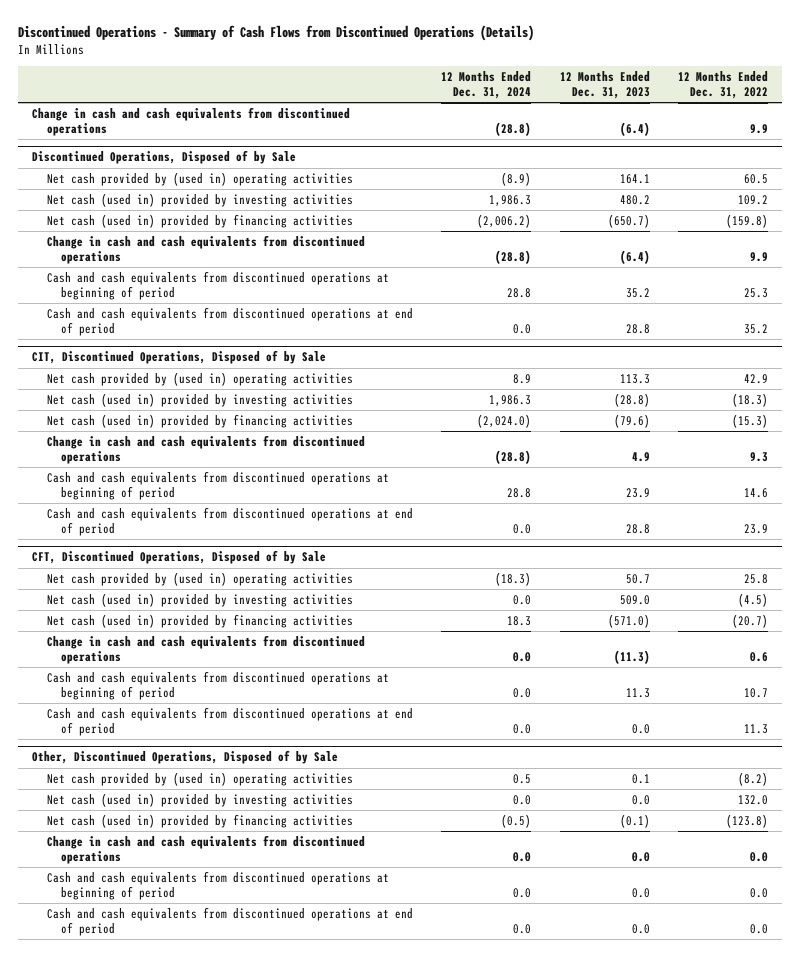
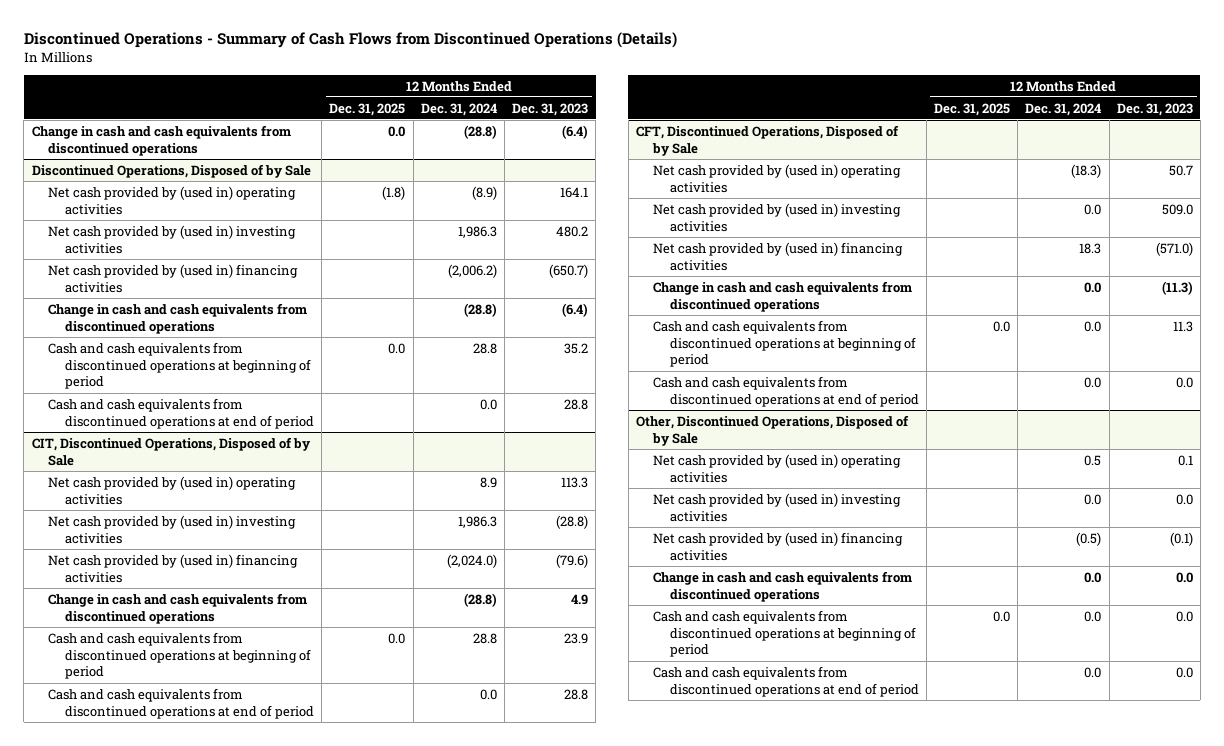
- | 12 Months Ended Dec. 31, 2024 | 12 Months Ended Dec. 31, 2023 | 12 Months Ended Dec. 31, 2022
+ | 12 Months Ended Dec. 31, 2025 | 12 Months Ended Dec. 31, 2024 | 12 Months Ended Dec. 31, 2023
@ Discontinued Operations, Disposed of by Sale
- Net cash (used in) provided by investing activities | 1,986.3 | 480.2 | 109.2
- Net cash (used in) provided by financing activities | (2,006.2) | (650.7) | (159.8)
+ Net cash provided by (used in) investing activities | | 1,986.3 | 480.2
+ Net cash provided by (used in) financing activities | | (2,006.2) | (650.7)
@ CIT, Discontinued Operations, Disposed of by Sale
- Net cash (used in) provided by investing activities | 1,986.3 | (28.8) | (18.3)
- Net cash (used in) provided by financing activities | (2,024.0) | (79.6) | (15.3)
+ Net cash provided by (used in) investing activities | | 1,986.3 | (28.8)
+ Net cash provided by (used in) financing activities | | (2,024.0) | (79.6)
@ CFT, Discontinued Operations, Disposed of by Sale
- Net cash (used in) provided by investing activities | 0.0 | 509.0 | (4.5)
- Net cash (used in) provided by financing activities | 18.3 | (571.0) | (20.7)
+ Net cash provided by (used in) investing activities | | 0.0 | 509.0
+ Net cash provided by (used in) financing activities | | 18.3 | (571.0)
@ Other, Discontinued Operations, Disposed of by Sale
- Net cash (used in) provided by investing activities | 0.0 | 0.0 | 132.0
- Net cash (used in) provided by financing activities | (0.5) | (0.1) | (123.8)
+ Net cash provided by (used in) investing activities | | 0.0 | 0.0
+ Net cash provided by (used in) financing activities | | (0.5) | (0.1)

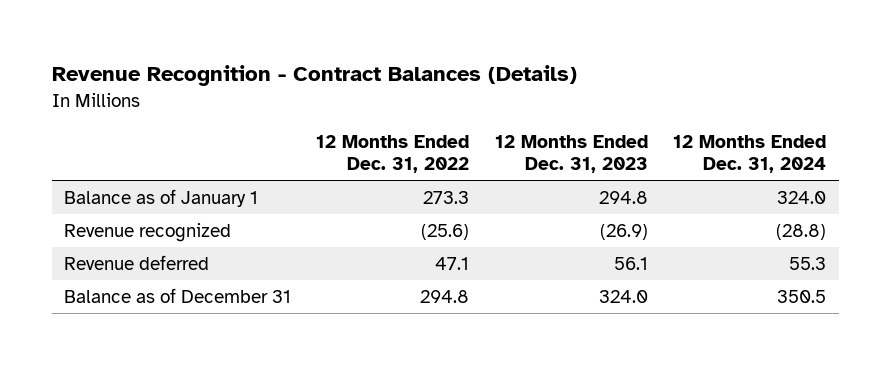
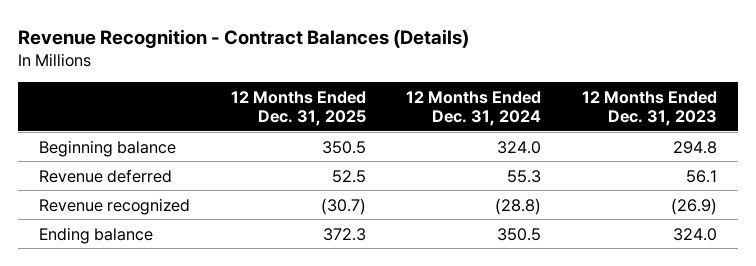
- | 12 Months Ended Dec. 31, 2022 | 12 Months Ended Dec. 31, 2023 | 12 Months Ended Dec. 31, 2024
+ | 12 Months Ended Dec. 31, 2025 | 12 Months Ended Dec. 31, 2024 | 12 Months Ended Dec. 31, 2023
- Balance as of January 1 | 273.3 | 294.8 | 324.0
+ Beginning balance | 350.5 | 324.0 | 294.8
- Balance as of December 31 | 294.8 | 324.0 | 350.5
moved down: Revenue recognized | (30.7) | (28.8) | (26.9)
+ Ending balance | 372.3 | 350.5 | 324.0

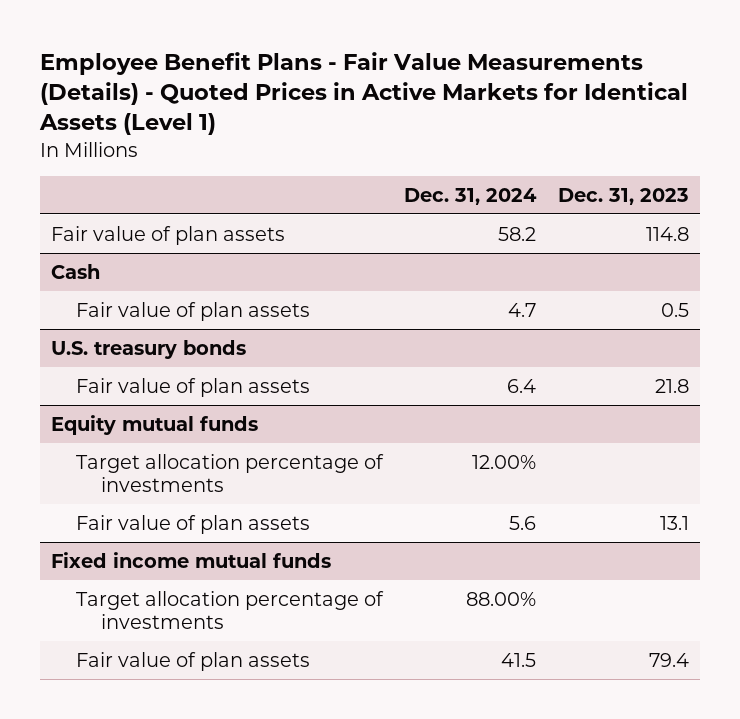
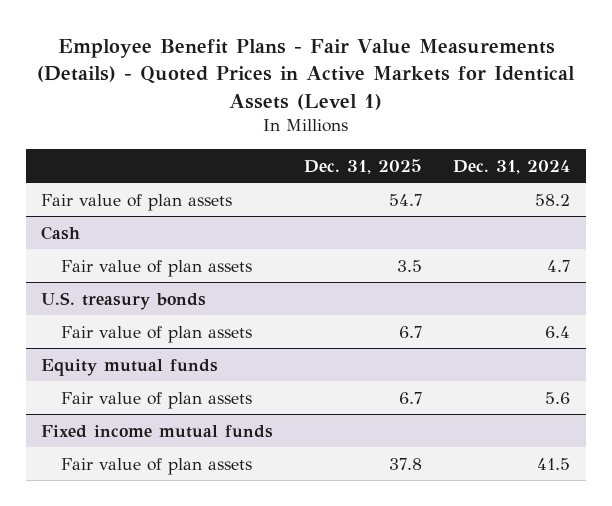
- | Dec. 31, 2024 | Dec. 31, 2023
+ | Dec. 31, 2025 | Dec. 31, 2024
@ Equity mutual funds
- Target allocation percentage of investments | 12.00% |
@ Fixed income mutual funds
- Target allocation percentage of investments | 88.00% |

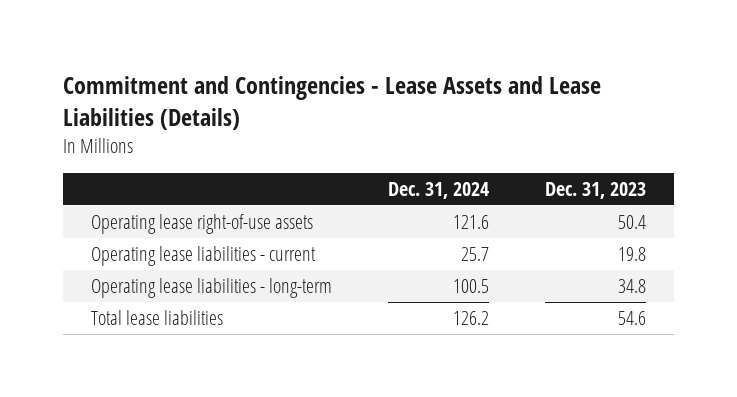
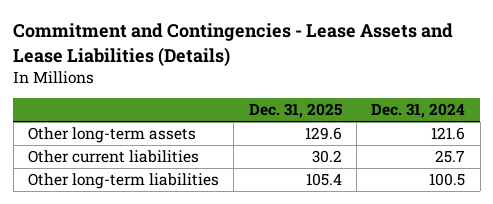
- | Dec. 31, 2024 | Dec. 31, 2023
+ | Dec. 31, 2025 | Dec. 31, 2024
- Operating lease right-of-use assets | 121.6 | 50.4
- Operating lease liabilities - current | 25.7 | 19.8
- Operating lease liabilities - long-term | 100.5 | 34.8
- Total lease liabilities | 126.2 | 54.6
+ Other long-term assets | 129.6 | 121.6
+ Other current liabilities | 30.2 | 25.7
+ Other long-term liabilities | 105.4 | 100.5

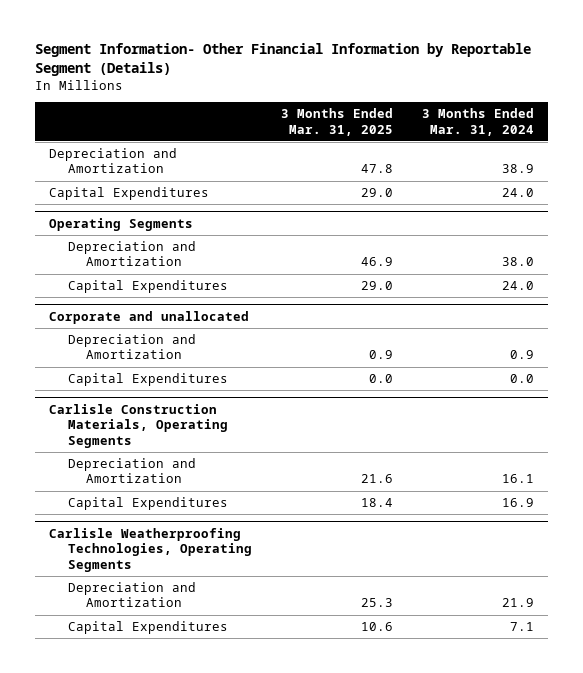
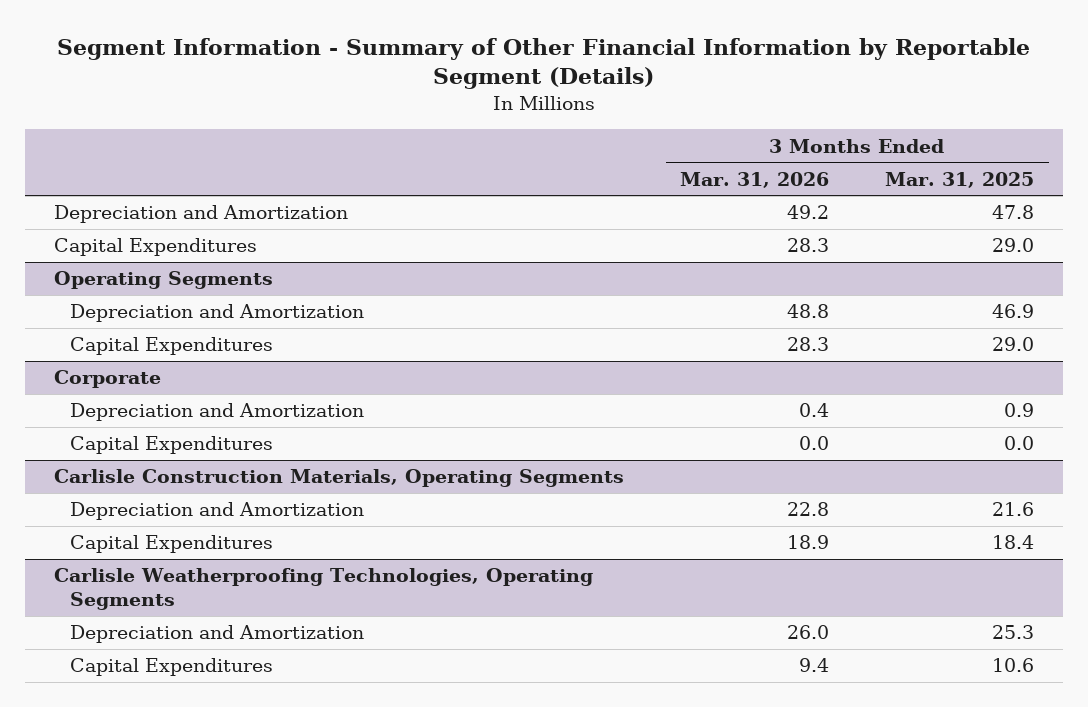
- Segment Information- Other Financial Information by Reportable Segment (Details)
+ Segment Information - Summary of Other Financial Information by Reportable Segment (Details)
- | 3 Months Ended Mar. 31, 2025 | 3 Months Ended Mar. 31, 2024
+ | 3 Months Ended Mar. 31, 2026 | 3 Months Ended Mar. 31, 2025
- Corporate and unallocated
+ Corporate

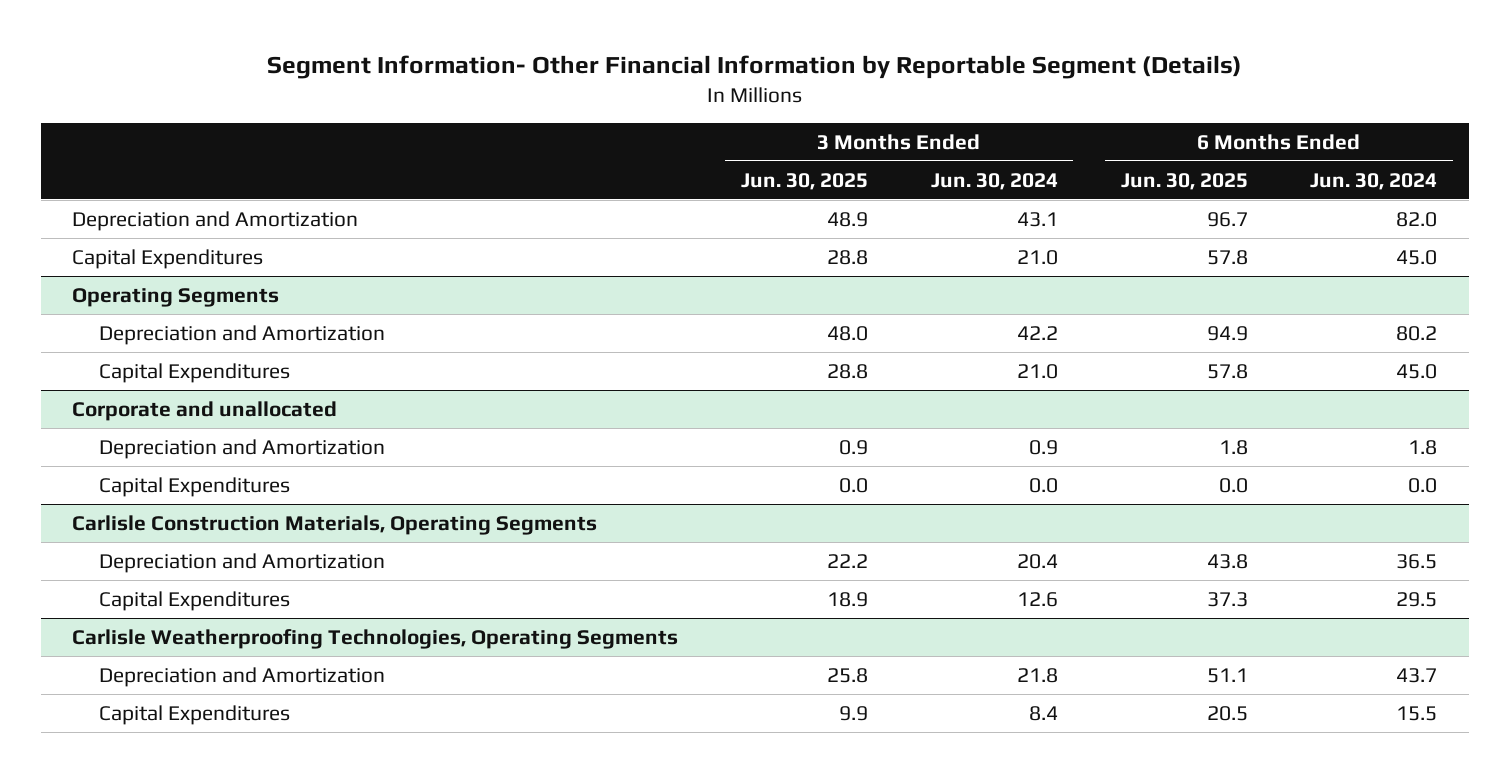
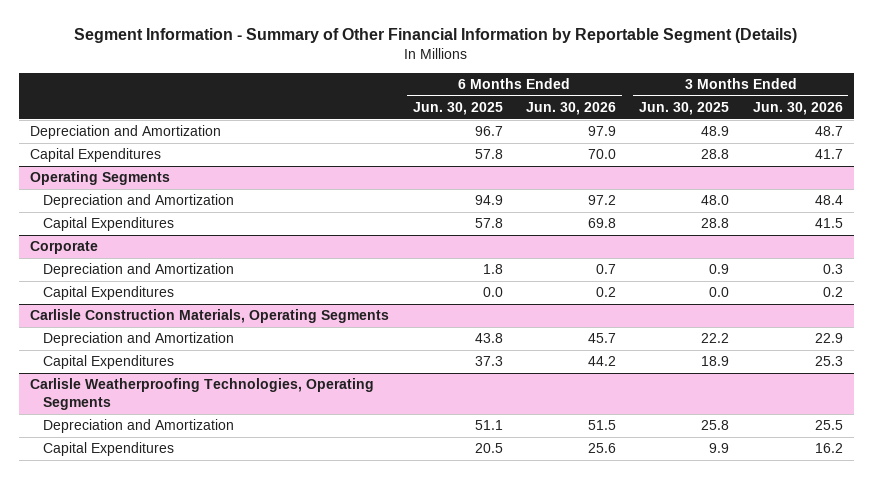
- Segment Information- Other Financial Information by Reportable Segment (Details)
+ Segment Information - Summary of Other Financial Information by Reportable Segment (Details)
- | 3 Months Ended Jun. 30, 2025 | 3 Months Ended Jun. 30, 2024 | 6 Months Ended Jun. 30, 2025 | 6 Months Ended Jun. 30, 2024
+ | 6 Months Ended Jun. 30, 2025 | 6 Months Ended Jun. 30, 2026 | 3 Months Ended Jun. 30, 2025 | 3 Months Ended Jun. 30, 2026
- Corporate and unallocated
+ Corporate

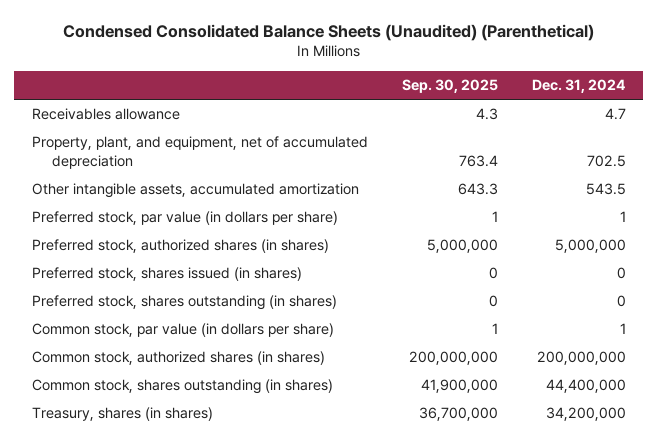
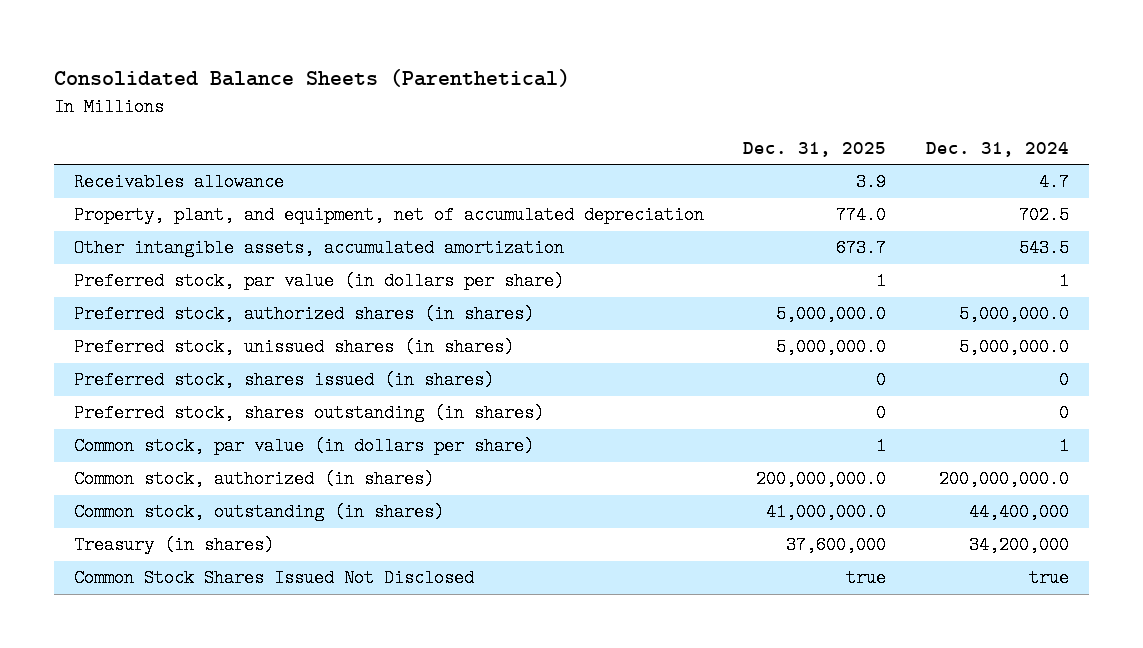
- Condensed Consolidated Balance Sheets (Unaudited) (Parenthetical)
+ Consolidated Balance Sheets (Parenthetical)
- | Sep. 30, 2025 | Dec. 31, 2024
+ | Dec. 31, 2025 | Dec. 31, 2024
- Preferred stock, authorized shares (in shares) | 5,000,000 | 5,000,000
+ Preferred stock, authorized shares (in shares) | 5,000,000.0 | 5,000,000.0
+ Preferred stock, unissued shares (in shares) | 5,000,000.0 | 5,000,000.0
- Common stock, authorized shares (in shares) | 200,000,000 | 200,000,000
- Common stock, shares outstanding (in shares) | 41,900,000 | 44,400,000
- Treasury, shares (in shares) | 36,700,000 | 34,200,000
+ Common stock, authorized (in shares) | 200,000,000.0 | 200,000,000.0
+ Common stock, outstanding (in shares) | 41,000,000.0 | 44,400,000
+ Treasury (in shares) | 37,600,000 | 34,200,000
+ Common Stock Shares Issued Not Disclosed | true | true

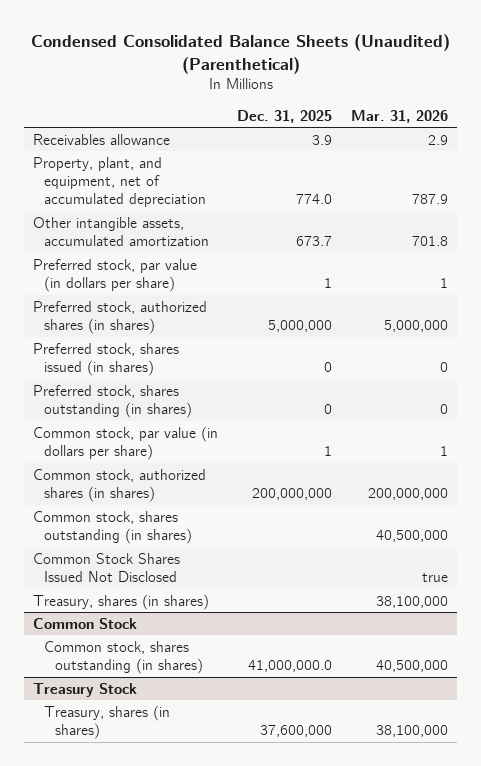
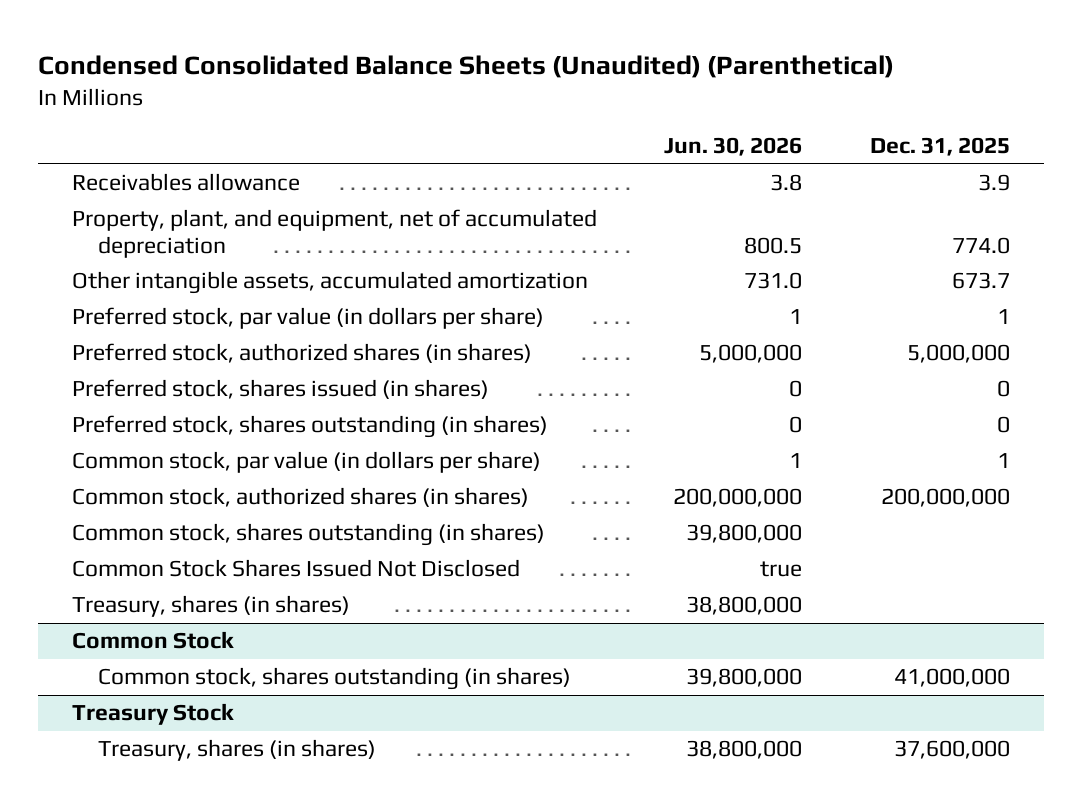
- | Dec. 31, 2025 | Mar. 31, 2026
+ | Jun. 30, 2026 | Dec. 31, 2025
@ Common Stock
- Common stock, shares outstanding (in shares) | 41,000,000.0 | 40,500,000
+ Common stock, shares outstanding (in shares) | 39,800,000 | 41,000,000

